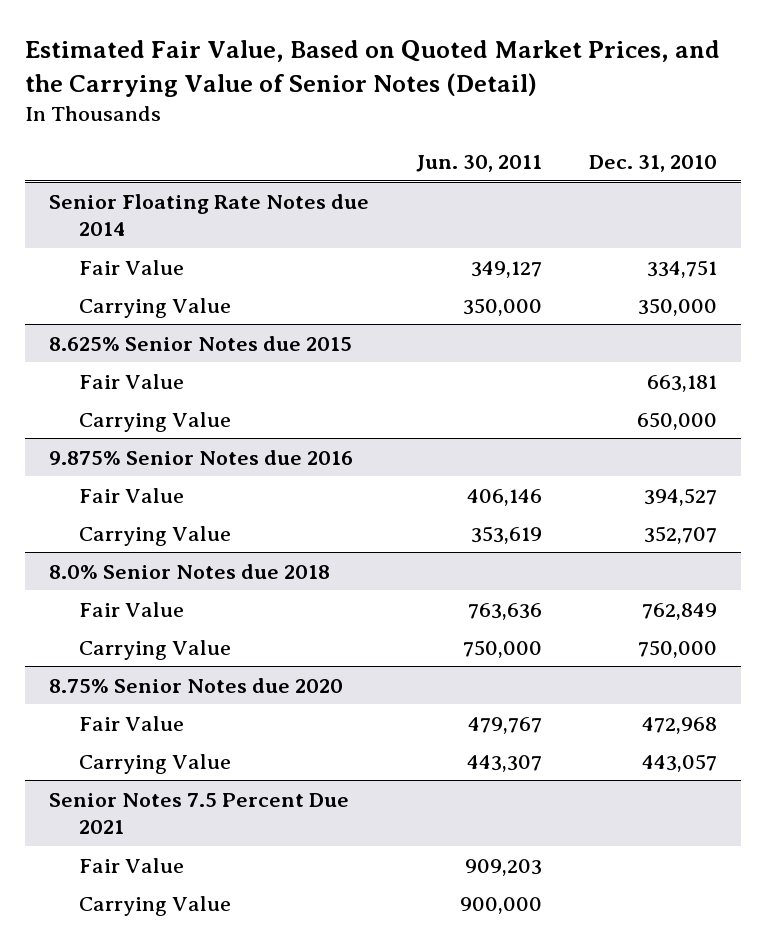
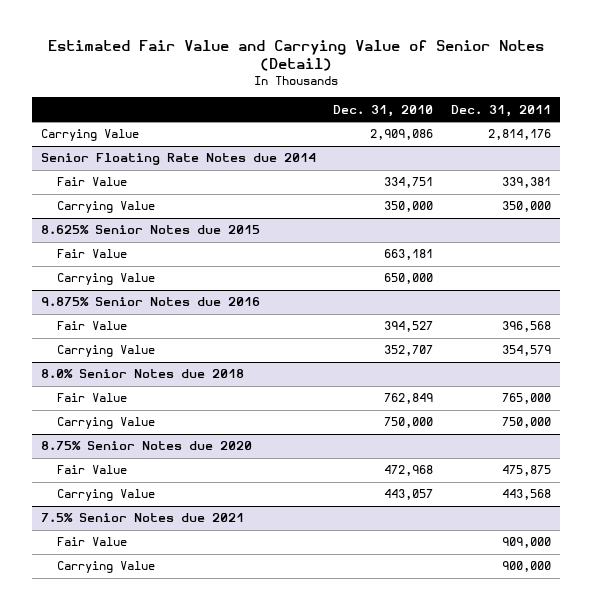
- Estimated Fair Value, Based on Quoted Market Prices, and the Carrying Value of Senior Notes (Detail)
+ Estimated Fair Value and Carrying Value of Senior Notes (Detail)
- | Jun. 30, 2011 | Dec. 31, 2010
+ | Dec. 31, 2010 | Dec. 31, 2011
+ Carrying Value | 2,909,086 | 2,814,176
- Senior Notes 7.5 Percent Due 2021
+ 7.5% Senior Notes due 2021

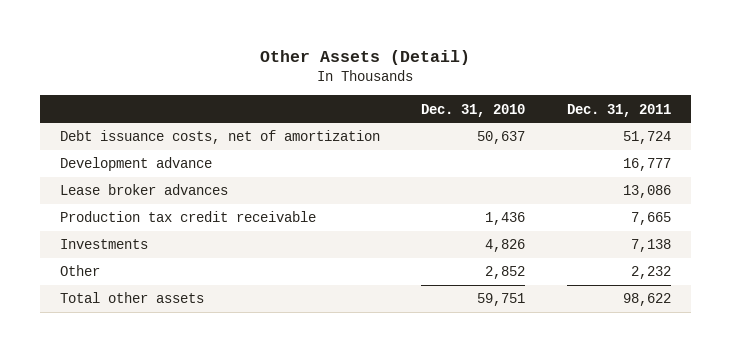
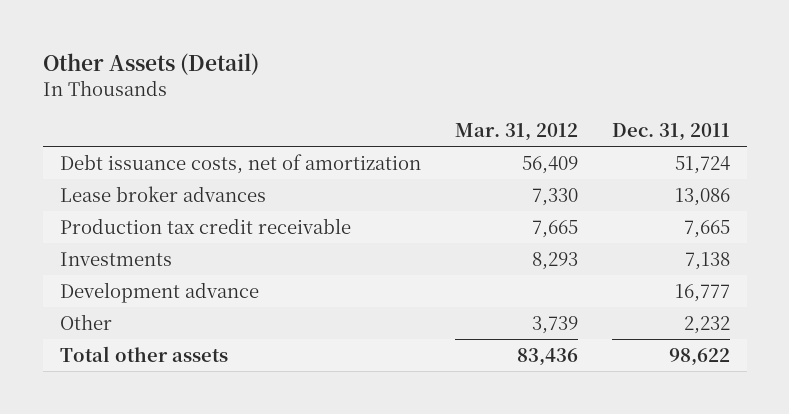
- | Dec. 31, 2010 | Dec. 31, 2011
+ | Mar. 31, 2012 | Dec. 31, 2011
moved down: Development advance | | 16,777

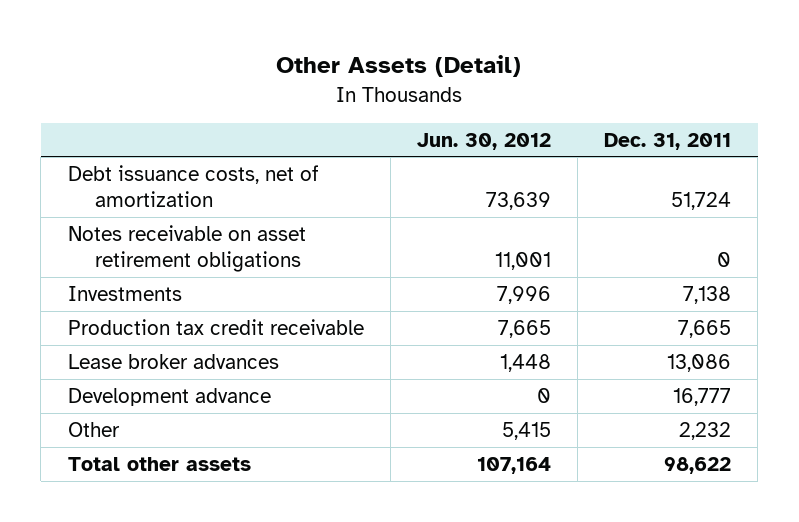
- | Mar. 31, 2012 | Dec. 31, 2011
+ | Jun. 30, 2012 | Dec. 31, 2011
+ Notes receivable on asset retirement obligations | 11,001 | 0
moved down: Production tax credit receivable | 7,665 | 7,665
moved down: Lease broker advances | 1,448 | 13,086

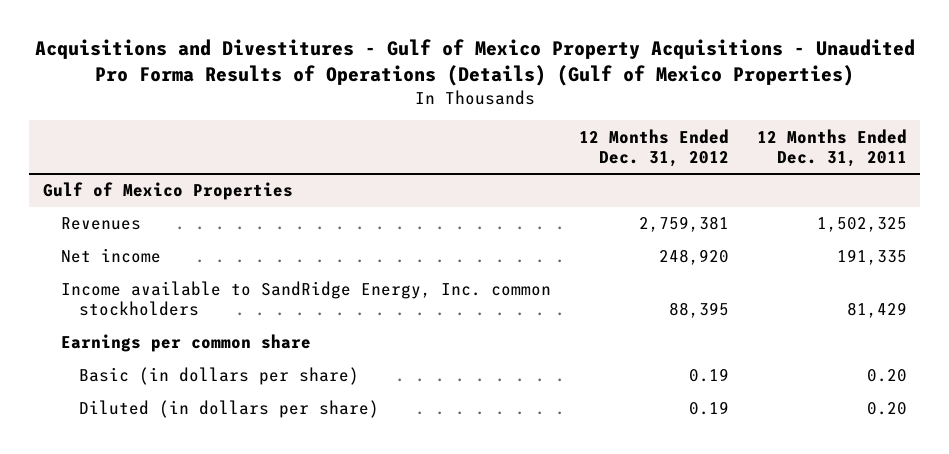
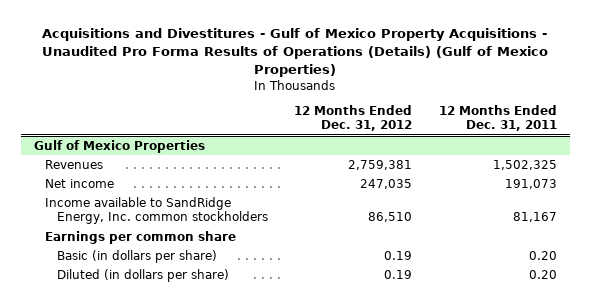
@ Gulf of Mexico Properties
- Net income | 248,920 | 191,335
- Income available to SandRidge Energy, Inc. common stockholders | 88,395 | 81,429
+ Net income | 247,035 | 191,073
+ Income available to SandRidge Energy, Inc. common stockholders | 86,510 | 81,167

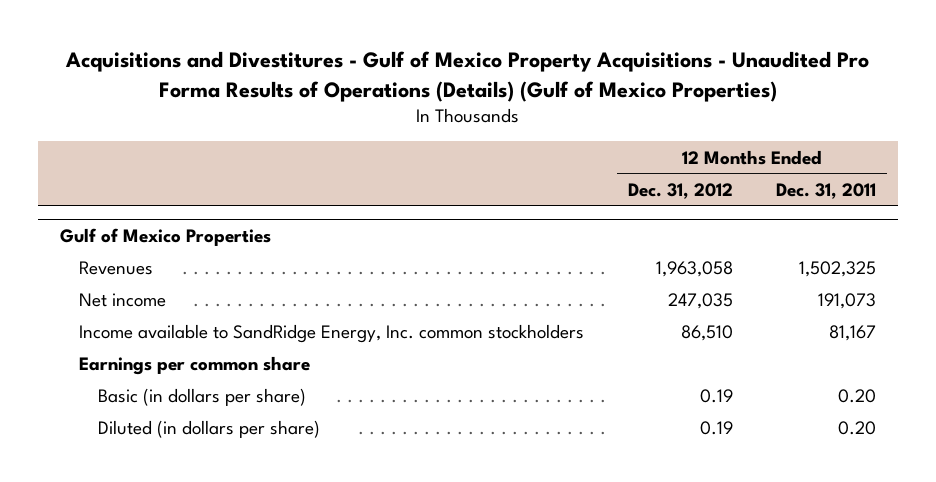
@ Gulf of Mexico Properties
- Revenues | 2,759,381 | 1,502,325
+ Revenues | 1,963,058 | 1,502,325

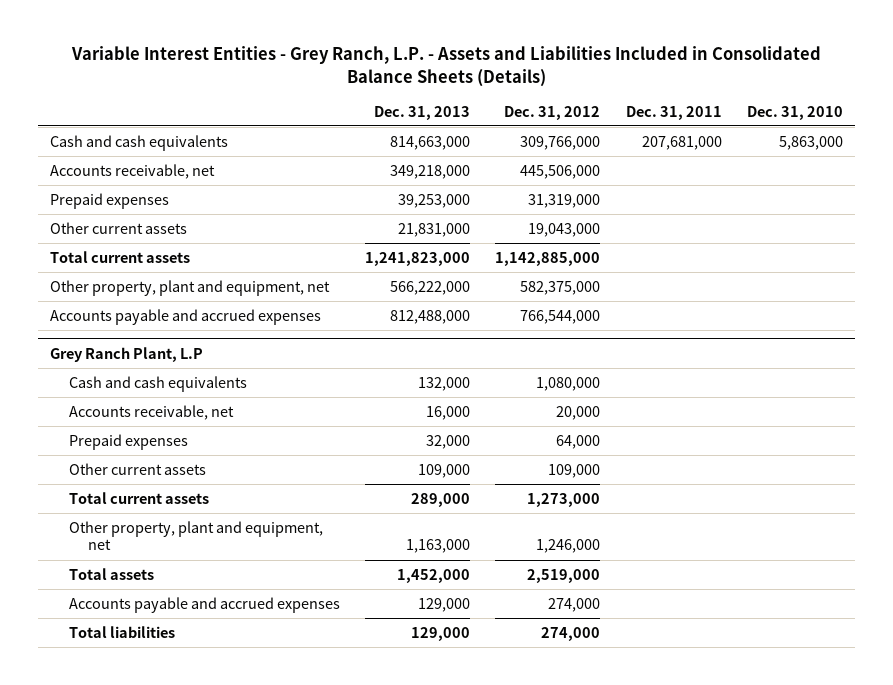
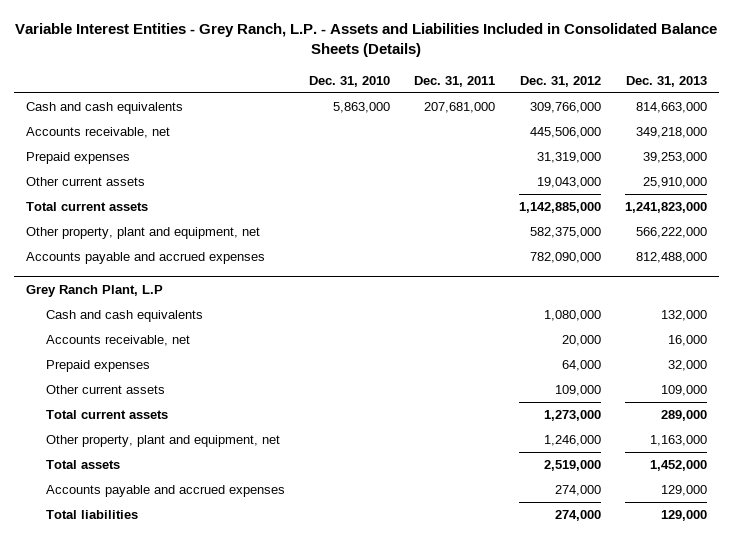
- | Dec. 31, 2013 | Dec. 31, 2012 | Dec. 31, 2011 | Dec. 31, 2010
+ | Dec. 31, 2010 | Dec. 31, 2011 | Dec. 31, 2012 | Dec. 31, 2013
- Other current assets | 21,831,000 | 19,043,000 | |
+ Other current assets | | | 19,043,000 | 25,910,000
- Accounts payable and accrued expenses | 812,488,000 | 766,544,000 | |
+ Accounts payable and accrued expenses | | | 782,090,000 | 812,488,000

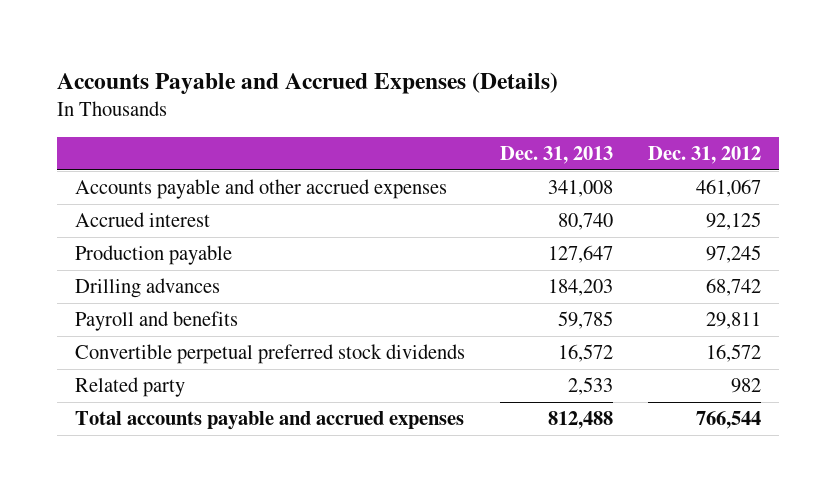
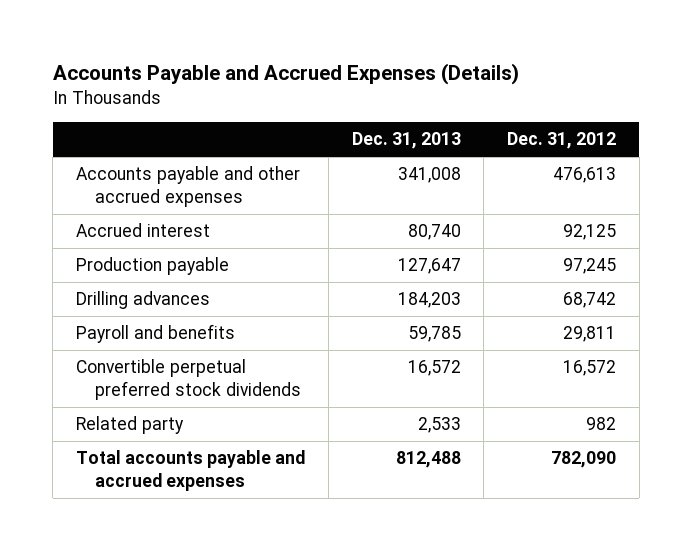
- Accounts payable and other accrued expenses | 341,008 | 461,067
+ Accounts payable and other accrued expenses | 341,008 | 476,613
- Total accounts payable and accrued expenses | 812,488 | 766,544
+ Total accounts payable and accrued expenses | 812,488 | 782,090

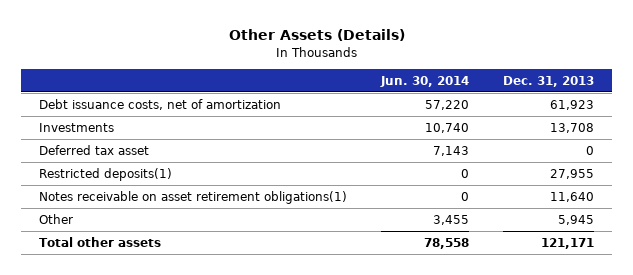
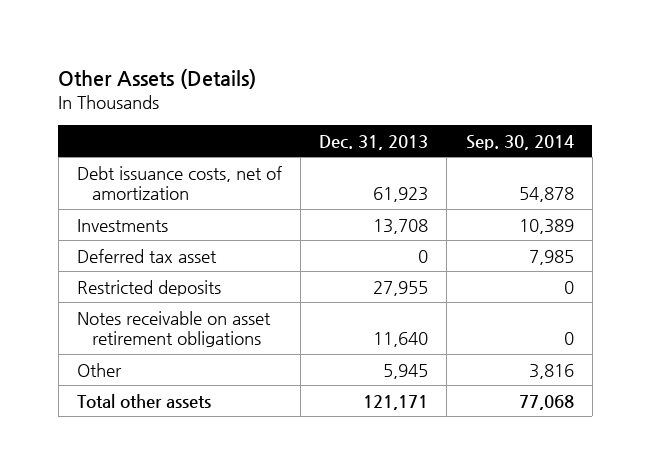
- | Jun. 30, 2014 | Dec. 31, 2013
+ | Dec. 31, 2013 | Sep. 30, 2014
- Restricted deposits(1) | 0 | 27,955
- Notes receivable on asset retirement obligations(1) | 0 | 11,640
+ Restricted deposits | 27,955 | 0
+ Notes receivable on asset retirement obligations | 11,640 | 0

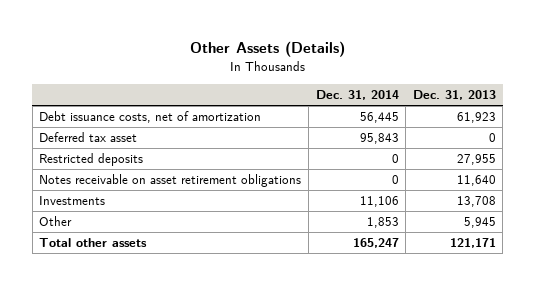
- | Dec. 31, 2013 | Sep. 30, 2014
+ | Dec. 31, 2014 | Dec. 31, 2013
moved down: Investments | 11,106 | 13,708

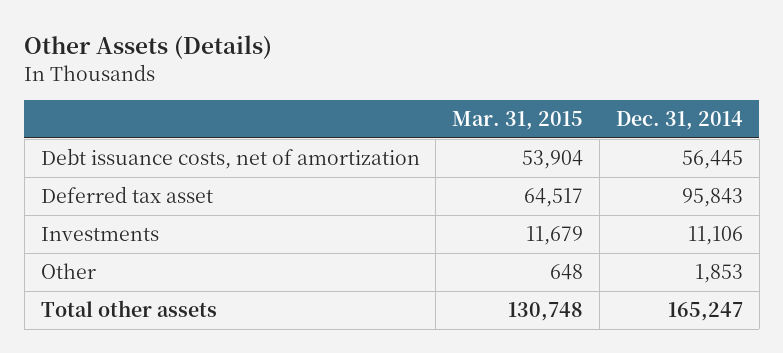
- | Dec. 31, 2014 | Dec. 31, 2013
+ | Mar. 31, 2015 | Dec. 31, 2014
- Restricted deposits | 0 | 27,955
- Notes receivable on asset retirement obligations | 0 | 11,640

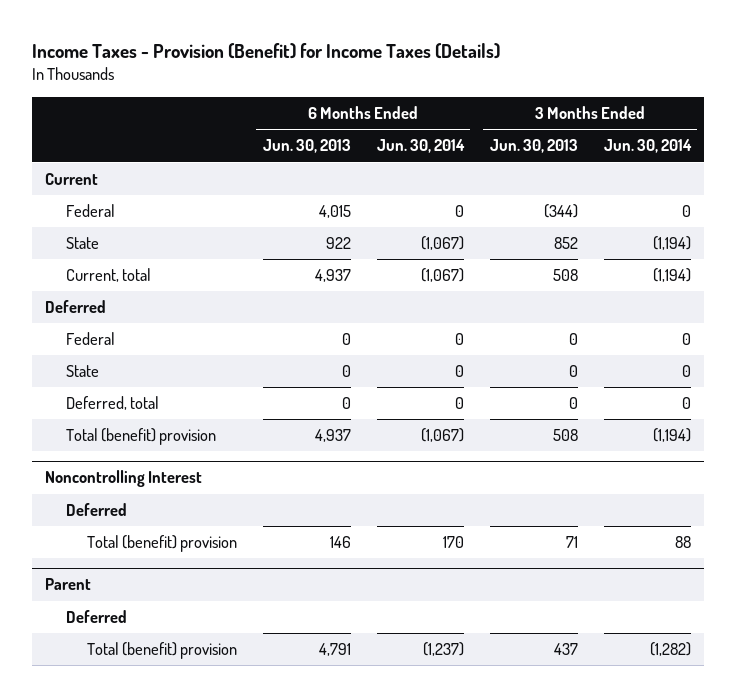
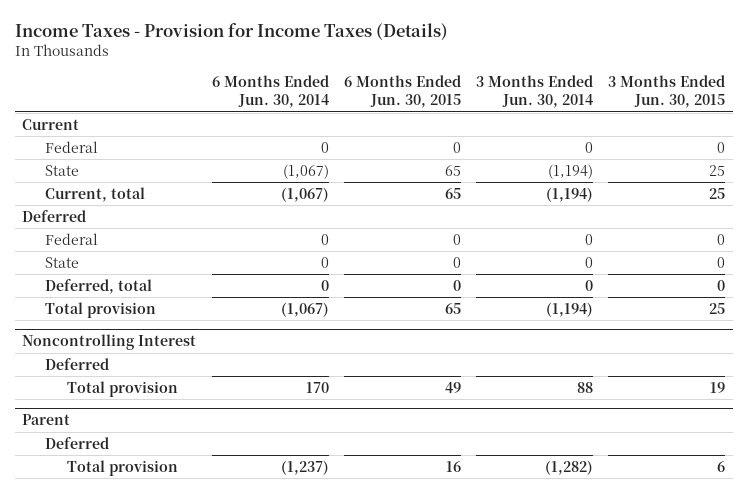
- Income Taxes - Provision (Benefit) for Income Taxes (Details)
+ Income Taxes - Provision for Income Taxes (Details)
- | 6 Months Ended Jun. 30, 2013 | 6 Months Ended Jun. 30, 2014 | 3 Months Ended Jun. 30, 2013 | 3 Months Ended Jun. 30, 2014
+ | 6 Months Ended Jun. 30, 2014 | 6 Months Ended Jun. 30, 2015 | 3 Months Ended Jun. 30, 2014 | 3 Months Ended Jun. 30, 2015
- Total (benefit) provision | 4,937 | (1,067) | 508 | (1,194)
+ Total provision | (1,067) | 65 | (1,194) | 25
@ Noncontrolling Interest
- Total (benefit) provision | 146 | 170 | 71 | 88
+ Total provision | 170 | 49 | 88 | 19
@ Parent
- Total (benefit) provision | 4,791 | (1,237) | 437 | (1,282)
+ Total provision | (1,237) | 16 | (1,282) | 6

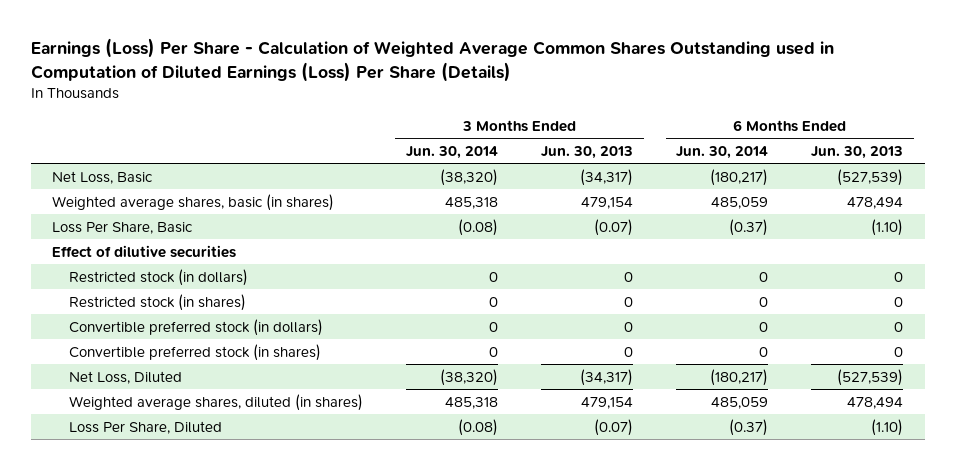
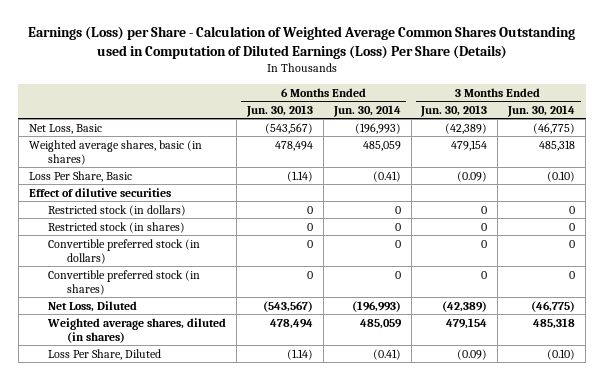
- Earnings (Loss) Per Share - Calculation of Weighted Average Common Shares Outstanding used in Computation of Diluted Earnings (Loss) Per Share (Details)
+ Earnings (Loss) per Share - Calculation of Weighted Average Common Shares Outstanding used in Computation of Diluted Earnings (Loss) Per Share (Details)
- | 3 Months Ended Jun. 30, 2014 | 3 Months Ended Jun. 30, 2013 | 6 Months Ended Jun. 30, 2014 | 6 Months Ended Jun. 30, 2013
+ | 6 Months Ended Jun. 30, 2013 | 6 Months Ended Jun. 30, 2014 | 3 Months Ended Jun. 30, 2013 | 3 Months Ended Jun. 30, 2014
- Net Loss, Basic | (38,320) | (34,317) | (180,217) | (527,539)
+ Net Loss, Basic | (543,567) | (196,993) | (42,389) | (46,775)
- Loss Per Share, Basic | (0.08) | (0.07) | (0.37) | (1.10)
+ Loss Per Share, Basic | (1.14) | (0.41) | (0.09) | (0.10)
- Net Loss, Diluted | (38,320) | (34,317) | (180,217) | (527,539)
+ Net Loss, Diluted | (543,567) | (196,993) | (42,389) | (46,775)
- Loss Per Share, Diluted | (0.08) | (0.07) | (0.37) | (1.10)
+ Loss Per Share, Diluted | (1.14) | (0.41) | (0.09) | (0.10)

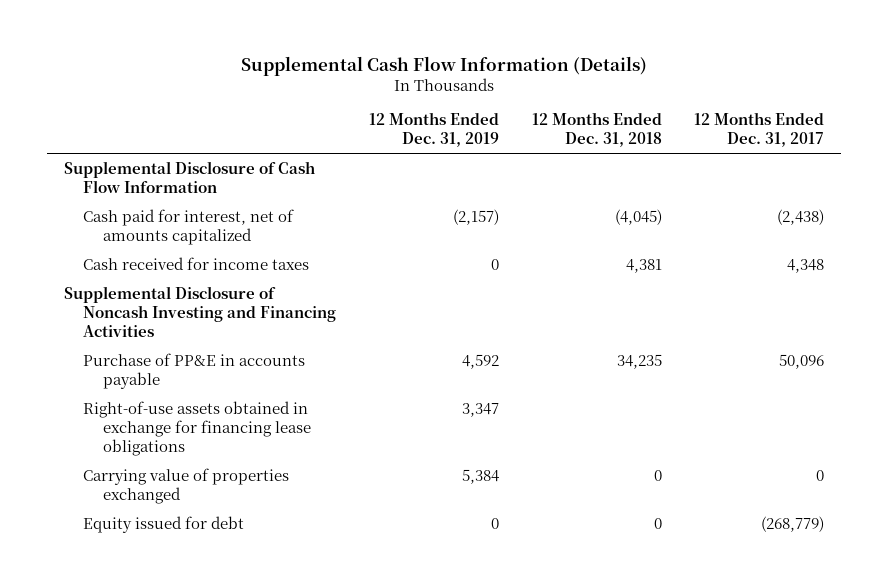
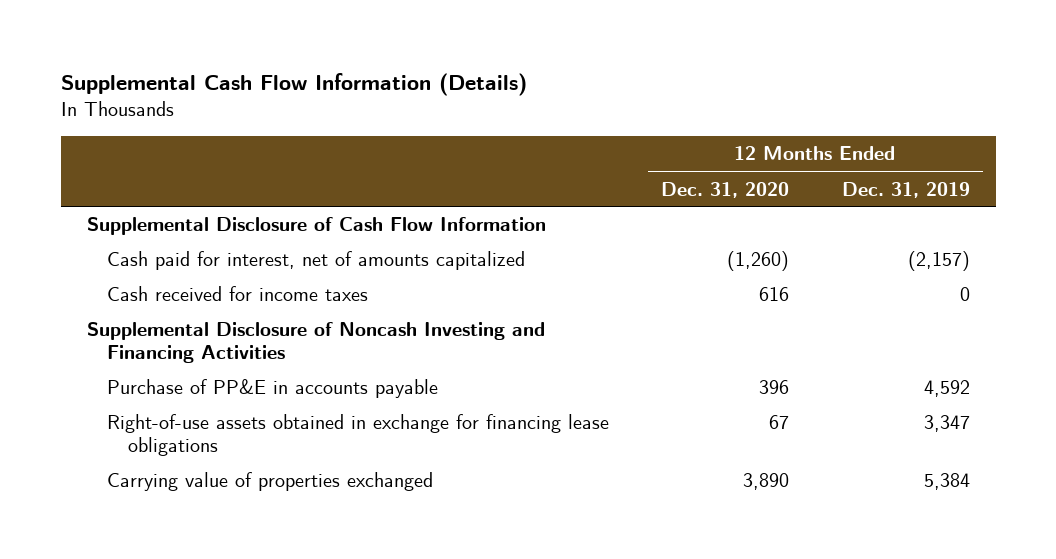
- | 12 Months Ended Dec. 31, 2019 | 12 Months Ended Dec. 31, 2018 | 12 Months Ended Dec. 31, 2017
+ | 12 Months Ended Dec. 31, 2020 | 12 Months Ended Dec. 31, 2019
- Equity issued for debt | 0 | 0 | (268,779)

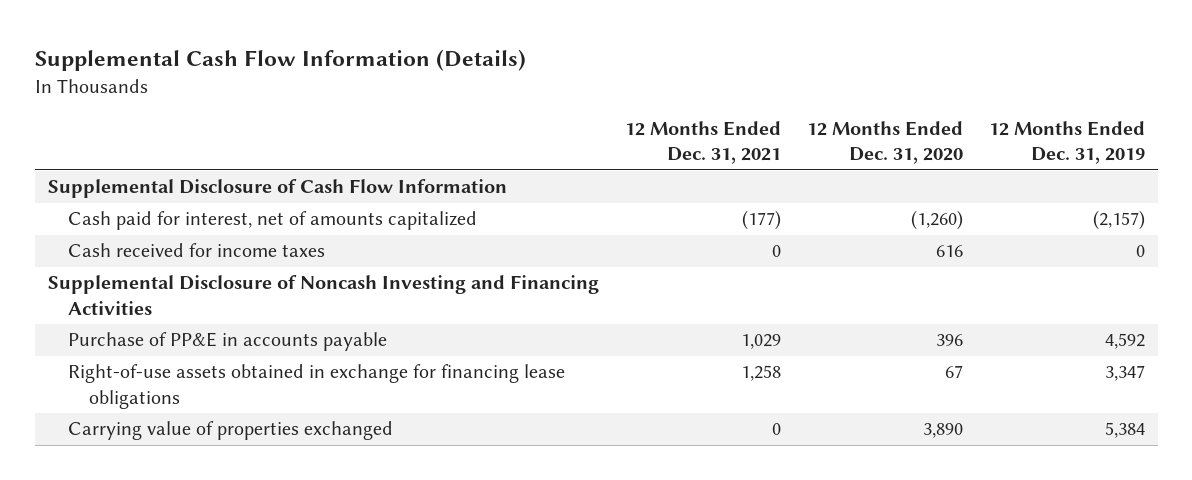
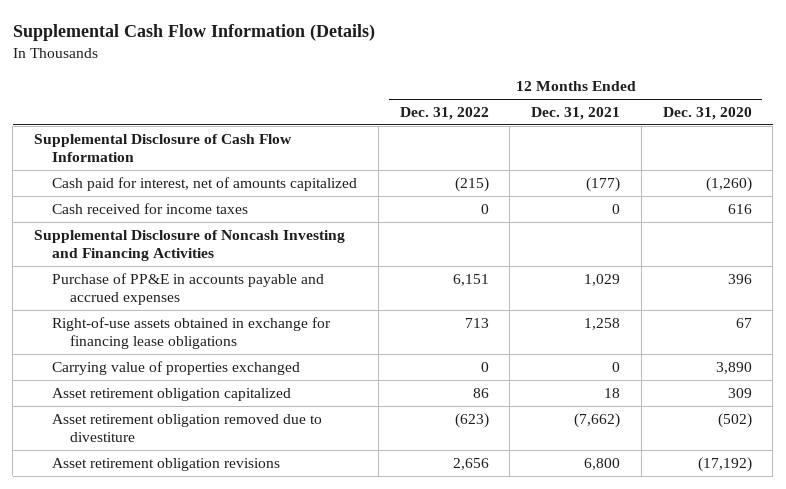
- | 12 Months Ended Dec. 31, 2021 | 12 Months Ended Dec. 31, 2020 | 12 Months Ended Dec. 31, 2019
+ | 12 Months Ended Dec. 31, 2022 | 12 Months Ended Dec. 31, 2021 | 12 Months Ended Dec. 31, 2020
- Purchase of PP&E in accounts payable | 1,029 | 396 | 4,592
+ Purchase of PP&E in accounts payable and accrued expenses | 6,151 | 1,029 | 396
+ Asset retirement obligation capitalized | 86 | 18 | 309
+ Asset retirement obligation removed due to divestiture | (623) | (7,662) | (502)
+ Asset retirement obligation revisions | 2,656 | 6,800 | (17,192)

